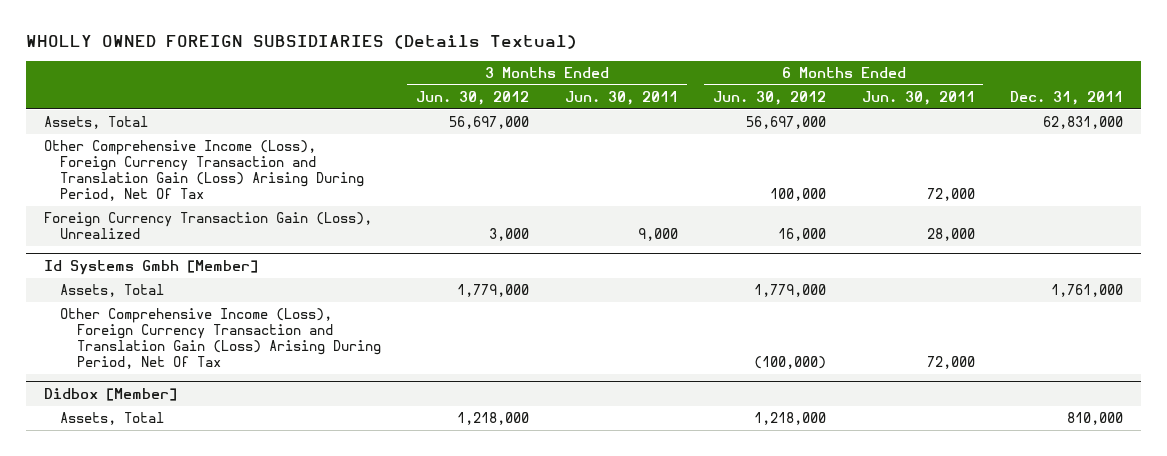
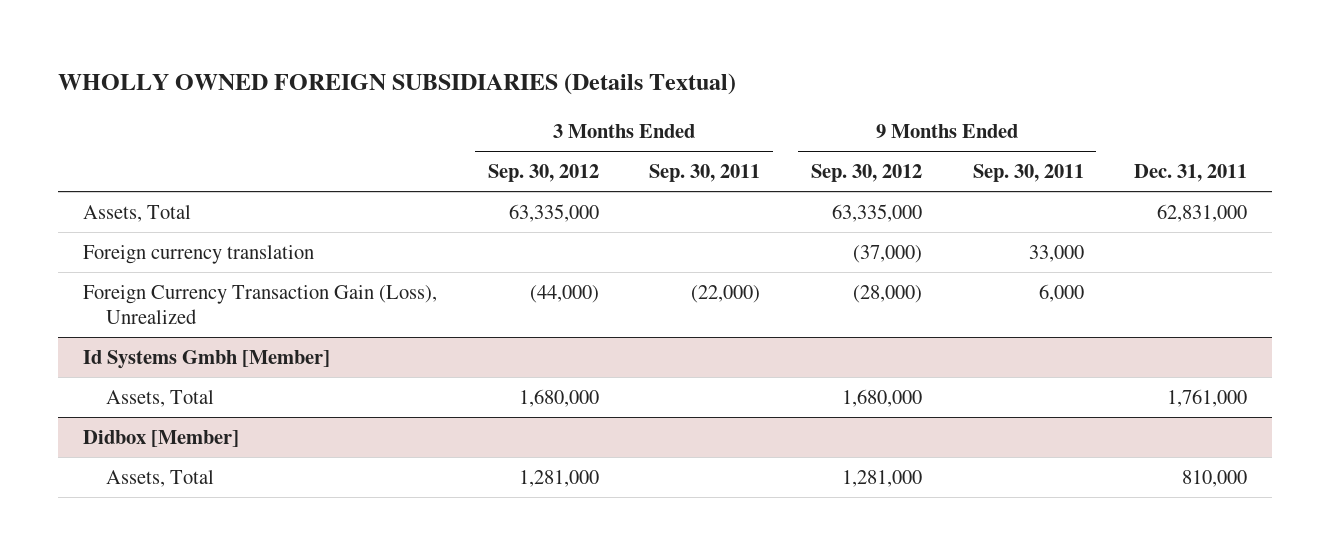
- | 3 Months Ended Jun. 30, 2012 | 3 Months Ended Jun. 30, 2011 | 6 Months Ended Jun. 30, 2012 | 6 Months Ended Jun. 30, 2011 | Dec. 31, 2011
+ | 3 Months Ended Sep. 30, 2012 | 3 Months Ended Sep. 30, 2011 | 9 Months Ended Sep. 30, 2012 | 9 Months Ended Sep. 30, 2011 | Dec. 31, 2011
- Other Comprehensive Income (Loss), Foreign Currency Transaction and Translation Gain (Loss) Arising During Period, Net Of Tax | | | 100,000 | 72,000 |
+ Foreign currency translation | | | (37,000) | 33,000 |
@ Id Systems Gmbh [Member]
- Other Comprehensive Income (Loss), Foreign Currency Transaction and Translation Gain (Loss) Arising During Period, Net Of Tax | | | (100,000) | 72,000 |

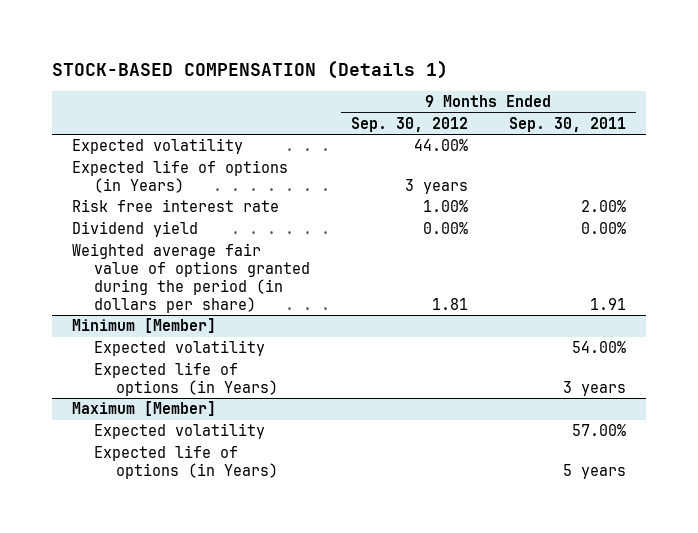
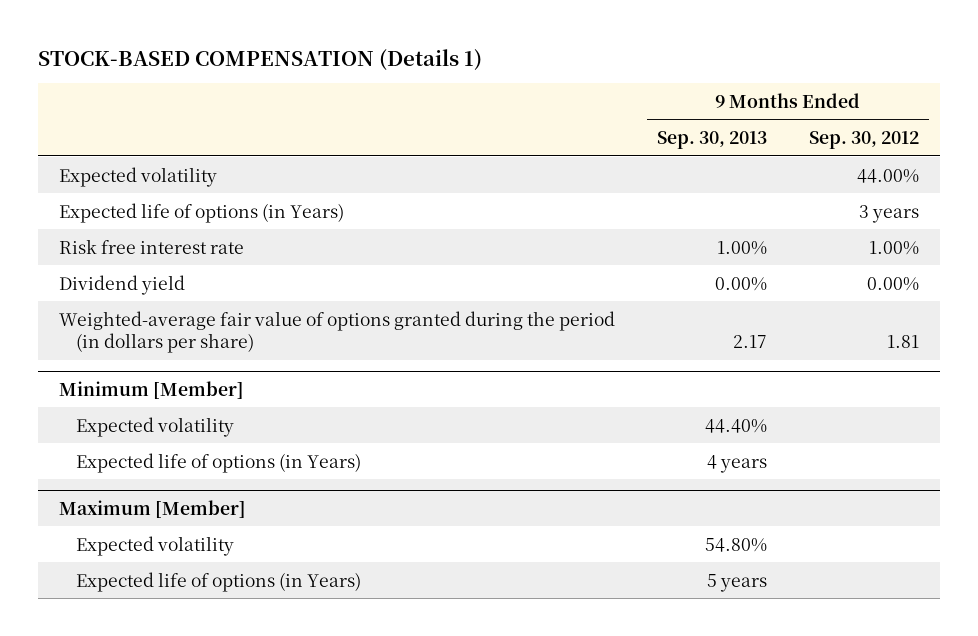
- | 9 Months Ended Sep. 30, 2012 | 9 Months Ended Sep. 30, 2011
+ | 9 Months Ended Sep. 30, 2013 | 9 Months Ended Sep. 30, 2012
- Weighted average fair value of options granted during the period (in dollars per share) | 1.81 | 1.91
+ Weighted-average fair value of options granted during the period (in dollars per share) | 2.17 | 1.81

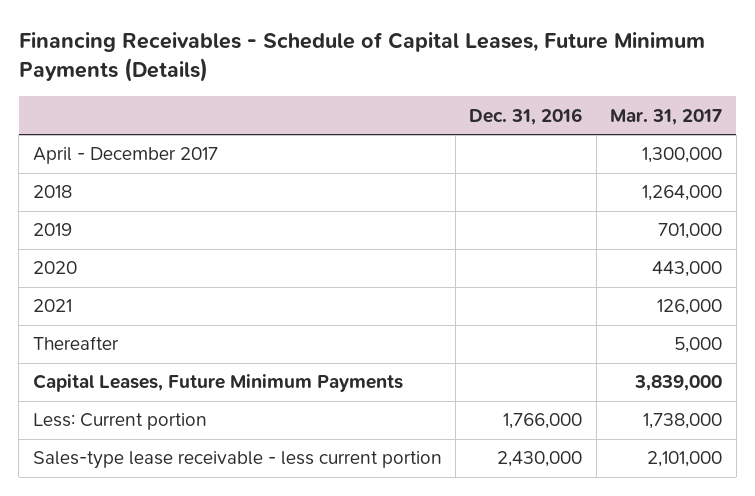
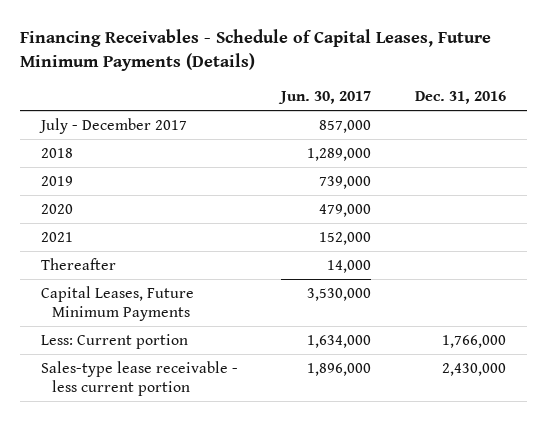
- | Dec. 31, 2016 | Mar. 31, 2017
+ | Jun. 30, 2017 | Dec. 31, 2016
- April - December 2017 | | 1,300,000
+ July - December 2017 | 857,000 |

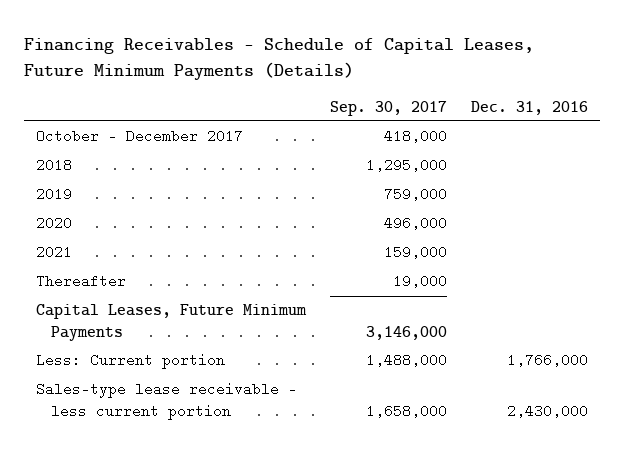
- | Jun. 30, 2017 | Dec. 31, 2016
+ | Sep. 30, 2017 | Dec. 31, 2016
- July - December 2017 | 857,000 |
+ October - December 2017 | 418,000 |

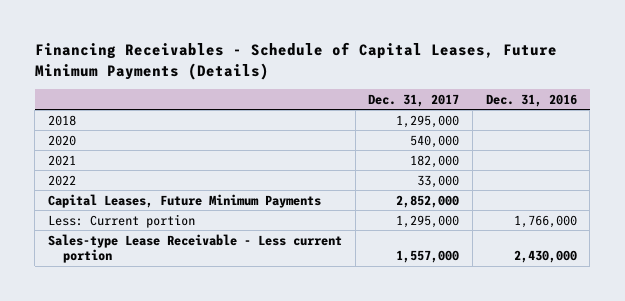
- | Sep. 30, 2017 | Dec. 31, 2016
+ | Dec. 31, 2017 | Dec. 31, 2016
- October - December 2017 | 418,000 |
- 2019 | 759,000 |
- Thereafter | 19,000 |
+ 2022 | 33,000 |
- Sales-type lease receivable - less current portion | 1,658,000 | 2,430,000
+ Sales-type Lease Receivable - Less current portion | 1,557,000 | 2,430,000

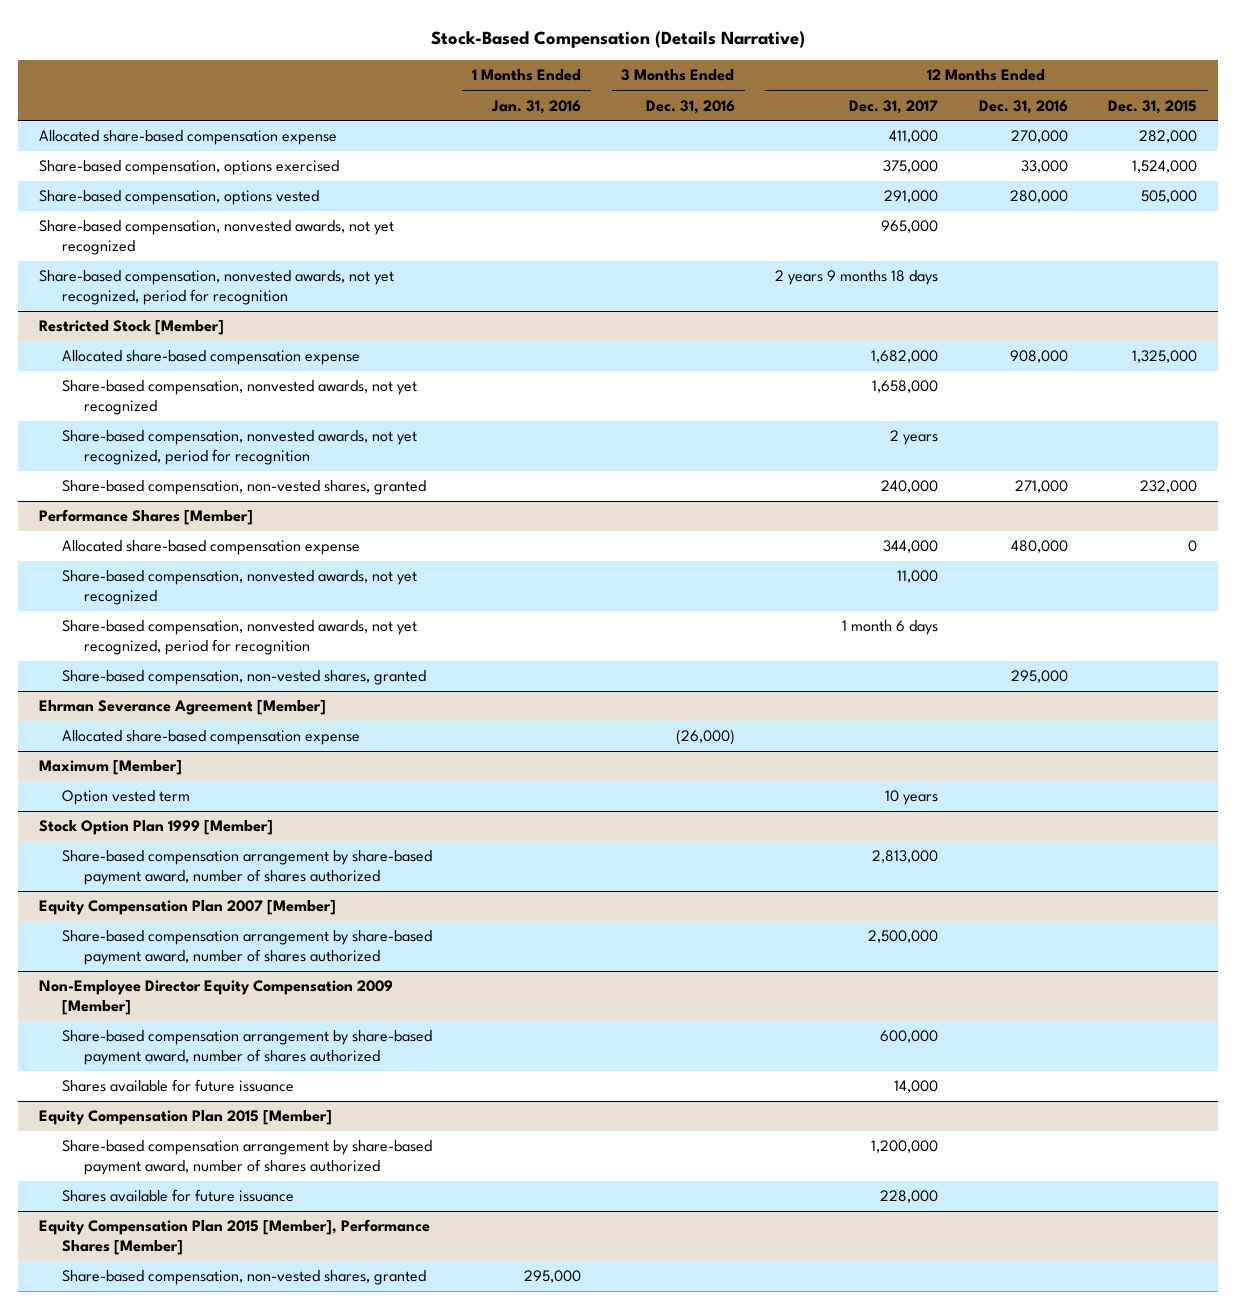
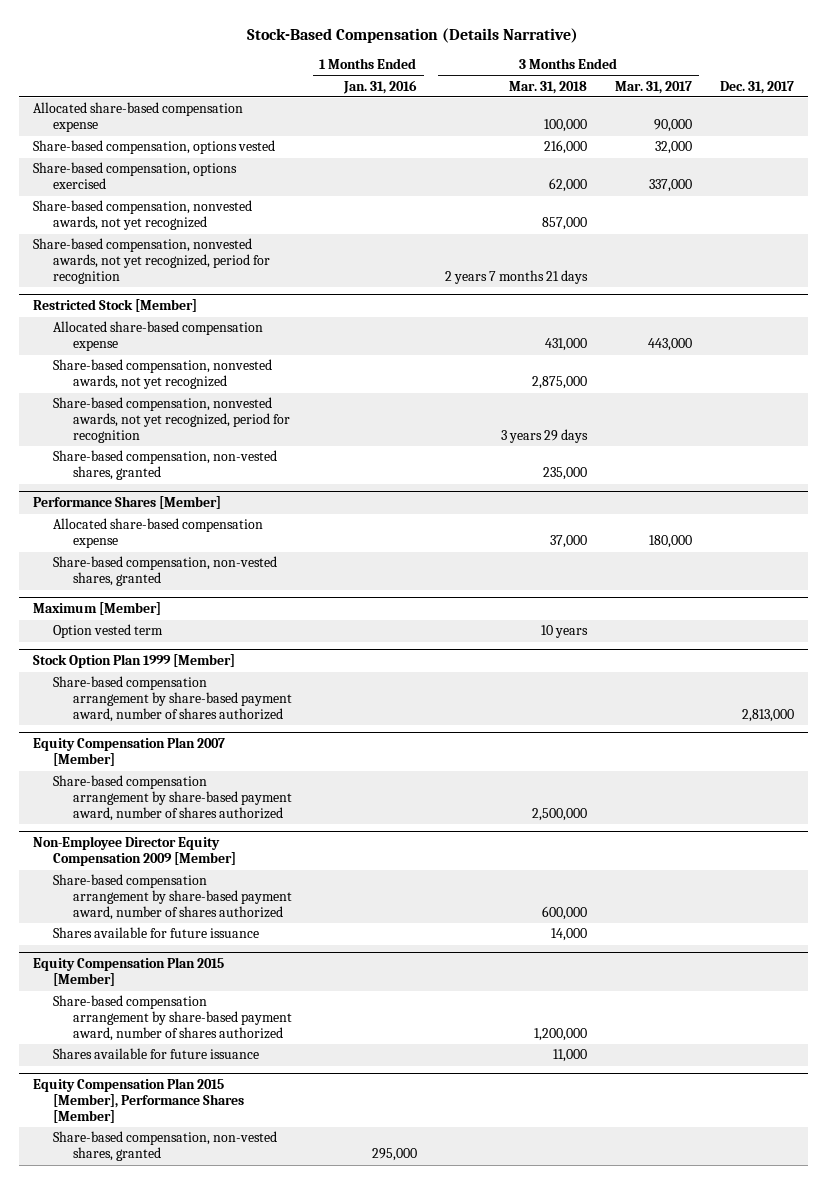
- | 1 Months Ended Jan. 31, 2016 | 3 Months Ended Dec. 31, 2016 | 12 Months Ended Dec. 31, 2017 | 12 Months Ended Dec. 31, 2016 | 12 Months Ended Dec. 31, 2015
+ | 1 Months Ended Jan. 31, 2016 | 3 Months Ended Mar. 31, 2018 | 3 Months Ended Mar. 31, 2017 | Dec. 31, 2017
moved down: Share-based compensation, options exercised | | 62,000 | 337,000 |
@ Performance Shares [Member]
- Share-based compensation, nonvested awards, not yet recognized | | | 11,000 | |
- Share-based compensation, nonvested awards, not yet recognized, period for recognition | | | 1 month 6 days | |
- Ehrman Severance Agreement [Member]
- Allocated share-based compensation expense | | (26,000) | | |

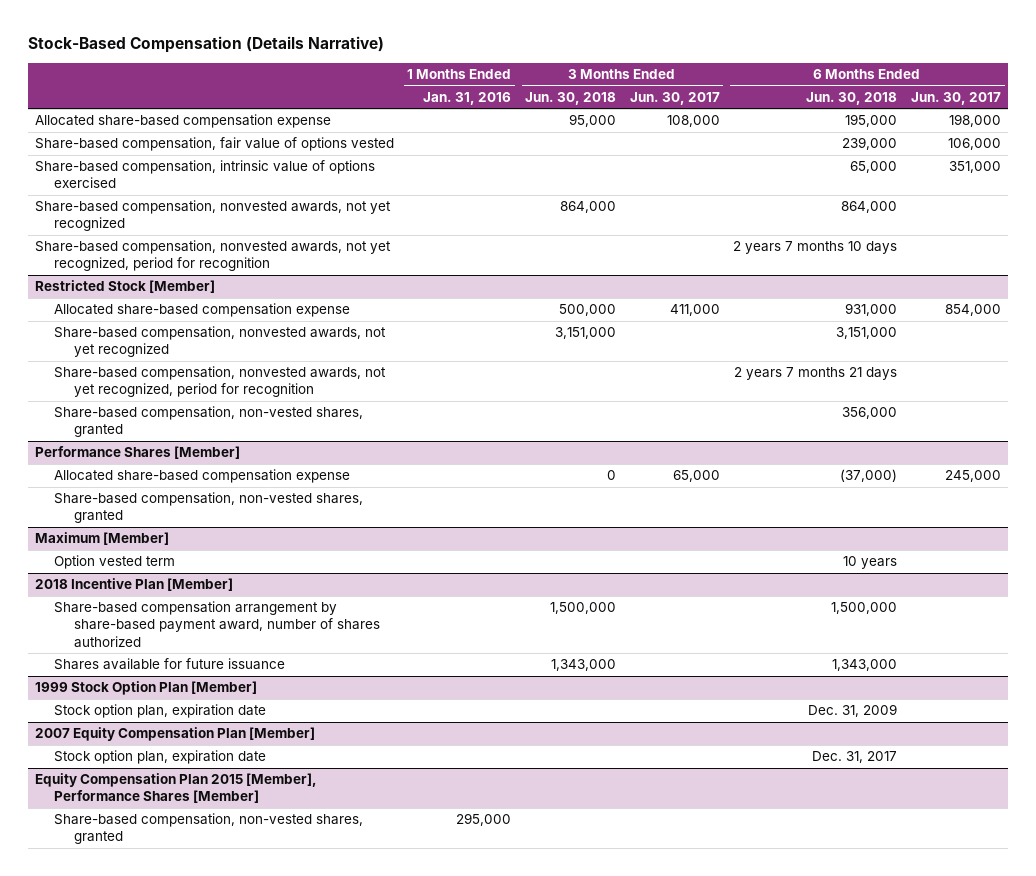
- | 1 Months Ended Jan. 31, 2016 | 3 Months Ended Mar. 31, 2018 | 3 Months Ended Mar. 31, 2017 | Dec. 31, 2017
+ | 1 Months Ended Jan. 31, 2016 | 3 Months Ended Jun. 30, 2018 | 3 Months Ended Jun. 30, 2017 | 6 Months Ended Jun. 30, 2018 | 6 Months Ended Jun. 30, 2017
- Share-based compensation, options vested | | 216,000 | 32,000 |
- Share-based compensation, options exercised | | 62,000 | 337,000 |
+ Share-based compensation, fair value of options vested | | | | 239,000 | 106,000
+ Share-based compensation, intrinsic value of options exercised | | | | 65,000 | 351,000
- Stock Option Plan 1999 [Member]
- Share-based compensation arrangement by share-based payment award, number of shares authorized | | | | 2,813,000
- Equity Compensation Plan 2007 [Member]
- Share-based compensation arrangement by share-based payment award, number of shares authorized | | 2,500,000 | |
- Non-Employee Director Equity Compensation 2009 [Member]
- Share-based compensation arrangement by share-based payment award, number of shares authorized | | 600,000 | |
- Shares available for future issuance | | 14,000 | |
- Equity Compensation Plan 2015 [Member]
- Share-based compensation arrangement by share-based payment award, number of shares authorized | | 1,200,000 | |
- Shares available for future issuance | | 11,000 | |
+ 2018 Incentive Plan [Member]
+ Share-based compensation arrangement by share-based payment award, number of shares authorized | | 1,500,000 | | 1,500,000 |
+ Shares available for future issuance | | 1,343,000 | | 1,343,000 |
+ 1999 Stock Option Plan [Member]
+ Stock option plan, expiration date | | | | Dec. 31, 2009 |
+ 2007 Equity Compensation Plan [Member]
+ Stock option plan, expiration date | | | | Dec. 31, 2017 |

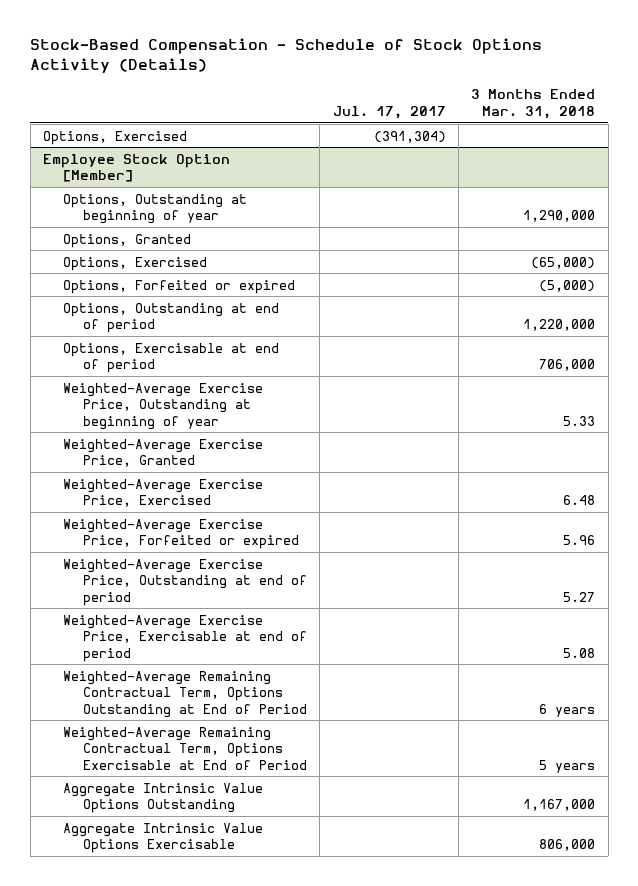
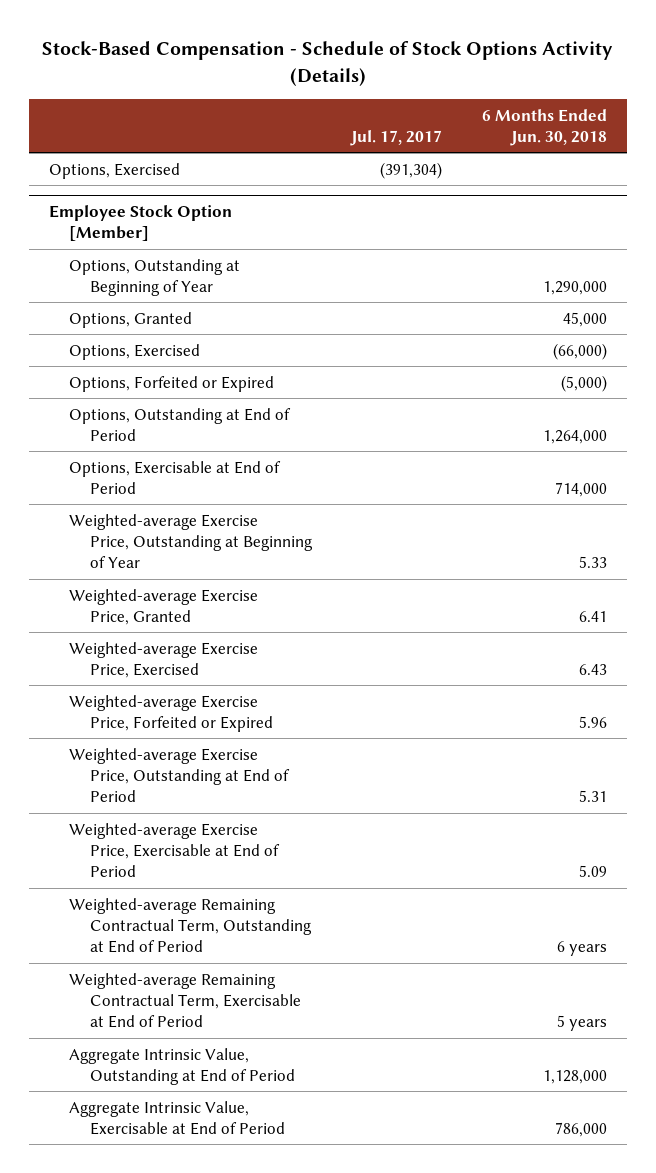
- | Jul. 17, 2017 | 3 Months Ended Mar. 31, 2018
+ | Jul. 17, 2017 | 6 Months Ended Jun. 30, 2018
@ Employee Stock Option [Member]
- Options, Outstanding at beginning of year | | 1,290,000
+ Options, Outstanding at Beginning of Year | | 1,290,000
- Options, Forfeited or expired | | (5,000)
- Options, Outstanding at end of period | | 1,220,000
- Options, Exercisable at end of period | | 706,000
- Weighted-Average Exercise Price, Outstanding at beginning of year | | 5.33
- Weighted-Average Exercise Price, Granted
- Weighted-Average Exercise Price, Exercised | | 6.48
- Weighted-Average Exercise Price, Forfeited or expired | | 5.96
- Weighted-Average Exercise Price, Outstanding at end of period | | 5.27
- Weighted-Average Exercise Price, Exercisable at end of period | | 5.08
- Weighted-Average Remaining Contractual Term, Options Outstanding at End of Period | | 6 years
- Weighted-Average Remaining Contractual Term, Options Exercisable at End of Period | | 5 years
- Aggregate Intrinsic Value Options Outstanding | | 1,167,000
- Aggregate Intrinsic Value Options Exercisable | | 806,000
+ Options, Forfeited or Expired | | (5,000)
+ Options, Outstanding at End of Period | | 1,264,000
+ Options, Exercisable at End of Period | | 714,000
+ Weighted-average Exercise Price, Outstanding at Beginning of Year | | 5.33
+ Weighted-average Exercise Price, Granted | | 6.41
+ Weighted-average Exercise Price, Exercised | | 6.43
+ Weighted-average Exercise Price, Forfeited or Expired | | 5.96
+ Weighted-average Exercise Price, Outstanding at End of Period | | 5.31
+ Weighted-average Exercise Price, Exercisable at End of Period | | 5.09
+ Weighted-average Remaining Contractual Term, Outstanding at End of Period | | 6 years
+ Weighted-average Remaining Contractual Term, Exercisable at End of Period | | 5 years
+ Aggregate Intrinsic Value, Outstanding at End of Period | | 1,128,000
+ Aggregate Intrinsic Value, Exercisable at End of Period | | 786,000

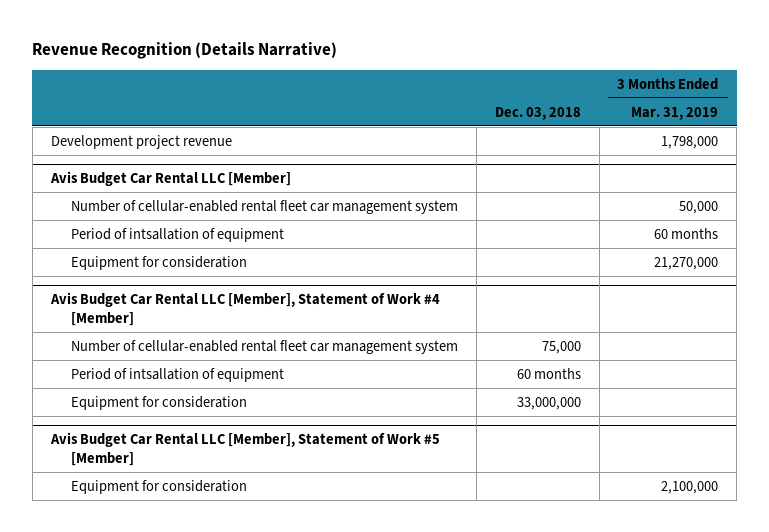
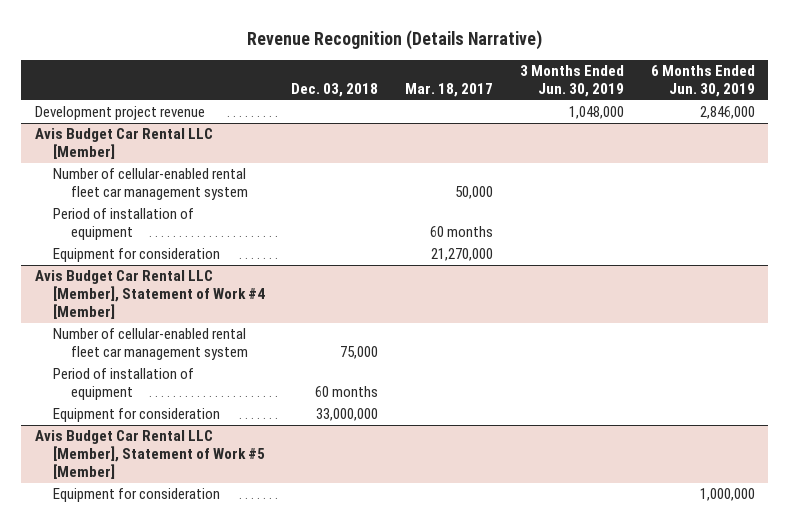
- | Dec. 03, 2018 | 3 Months Ended Mar. 31, 2019
+ | Dec. 03, 2018 | Mar. 18, 2017 | 3 Months Ended Jun. 30, 2019 | 6 Months Ended Jun. 30, 2019
@ Avis Budget Car Rental LLC [Member]
- Period of intsallation of equipment | | 60 months
+ Period of installation of equipment | | 60 months | |
@ Avis Budget Car Rental LLC [Member], Statement of Work #4 [Member]
- Period of intsallation of equipment | 60 months |
+ Period of installation of equipment | 60 months | | |

